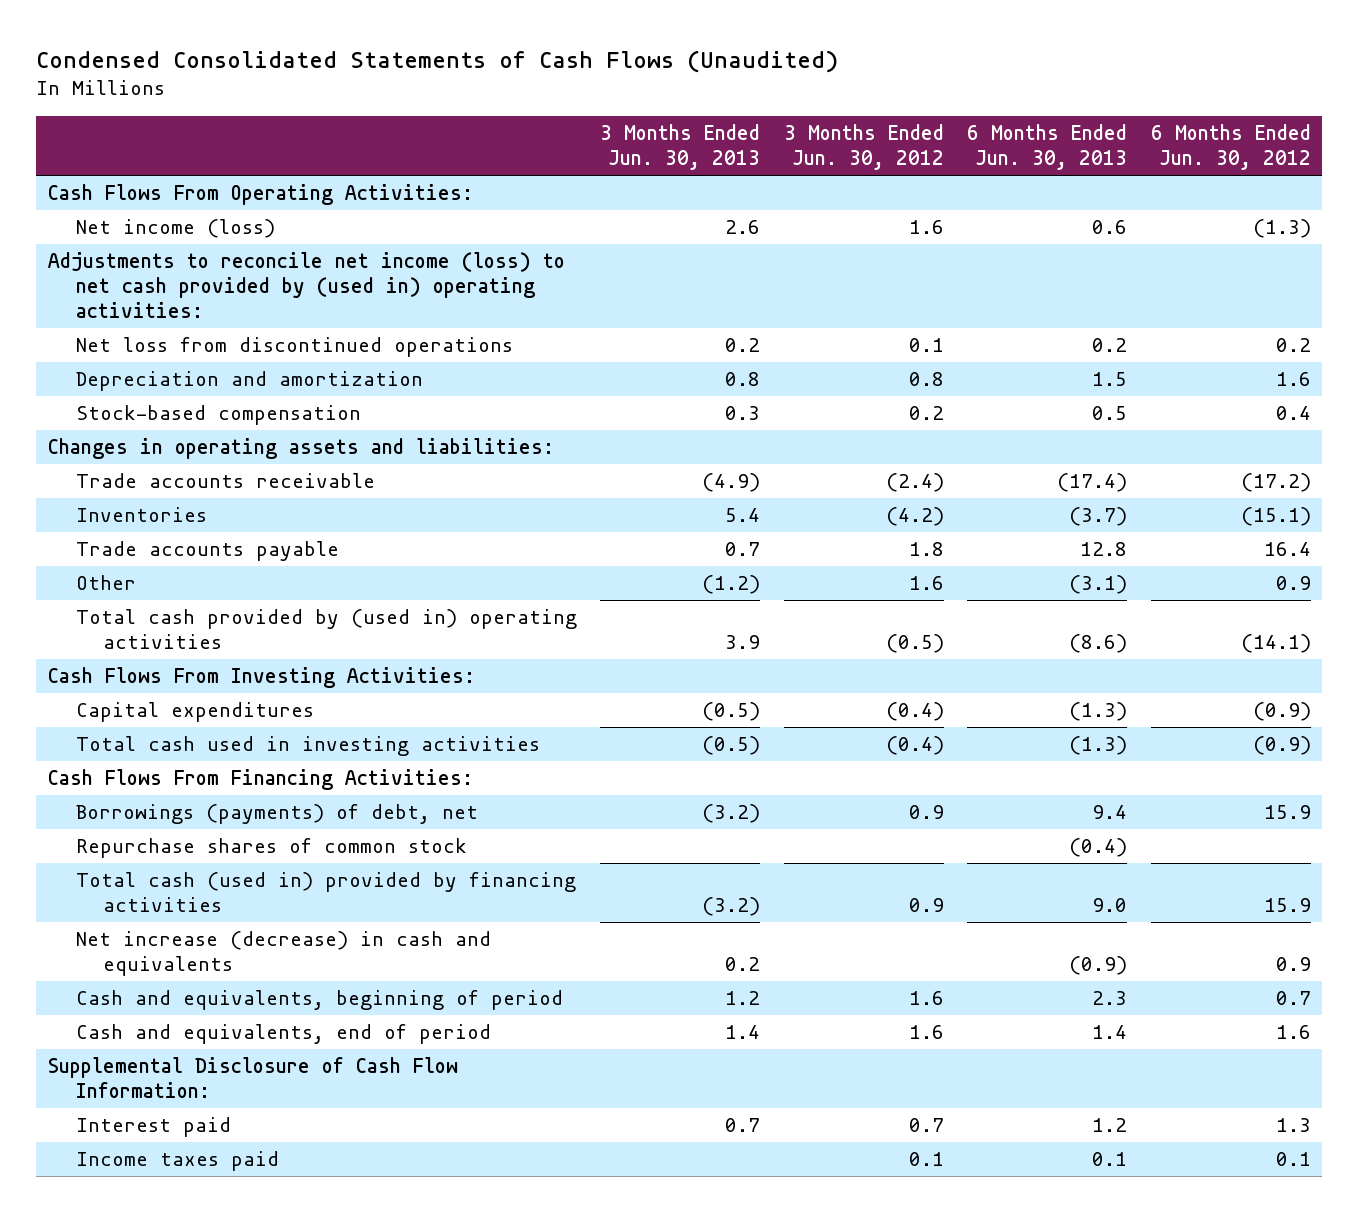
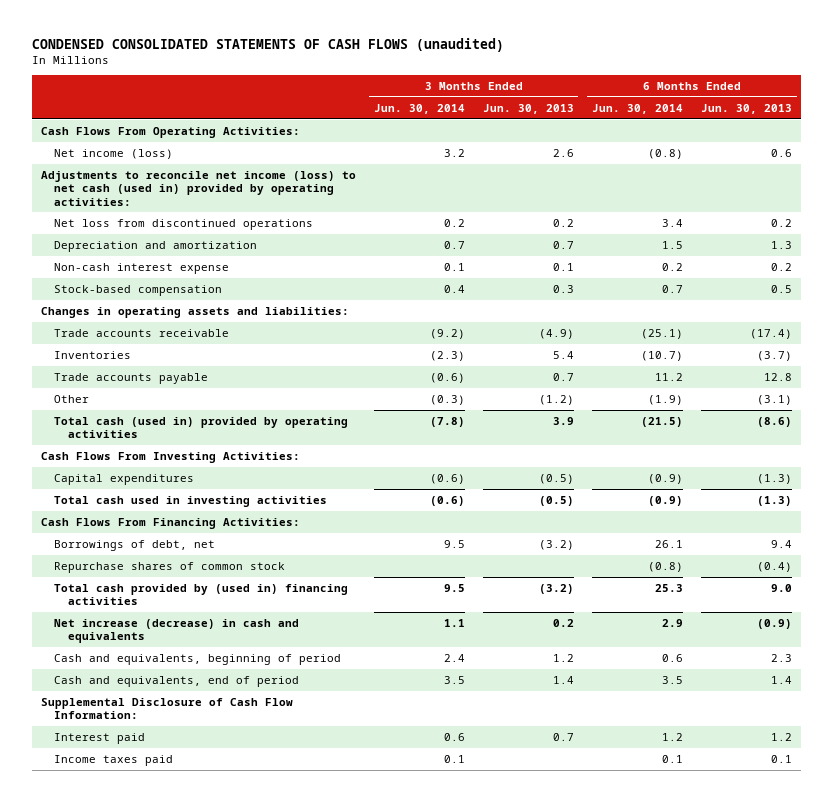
- Condensed Consolidated Statements of Cash Flows (Unaudited)
+ CONDENSED CONSOLIDATED STATEMENTS OF CASH FLOWS (unaudited)
- | 3 Months Ended Jun. 30, 2013 | 3 Months Ended Jun. 30, 2012 | 6 Months Ended Jun. 30, 2013 | 6 Months Ended Jun. 30, 2012
+ | 3 Months Ended Jun. 30, 2014 | 3 Months Ended Jun. 30, 2013 | 6 Months Ended Jun. 30, 2014 | 6 Months Ended Jun. 30, 2013
- Adjustments to reconcile net income (loss) to net cash provided by (used in) operating activities:
+ Adjustments to reconcile net income (loss) to net cash (used in) provided by operating activities:
- Depreciation and amortization | 0.8 | 0.8 | 1.5 | 1.6
+ Depreciation and amortization | 0.7 | 0.7 | 1.5 | 1.3
+ Non-cash interest expense | 0.1 | 0.1 | 0.2 | 0.2
- Total cash provided by (used in) operating activities | 3.9 | (0.5) | (8.6) | (14.1)
+ Total cash (used in) provided by operating activities | (7.8) | 3.9 | (21.5) | (8.6)
- Borrowings (payments) of debt, net | (3.2) | 0.9 | 9.4 | 15.9
+ Borrowings of debt, net | 9.5 | (3.2) | 26.1 | 9.4
- Total cash (used in) provided by financing activities | (3.2) | 0.9 | 9.0 | 15.9
+ Total cash provided by (used in) financing activities | 9.5 | (3.2) | 25.3 | 9.0

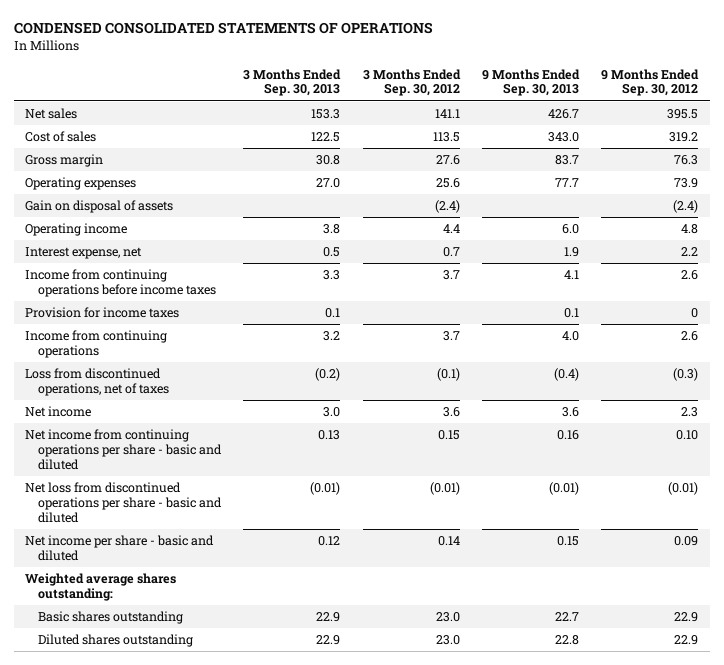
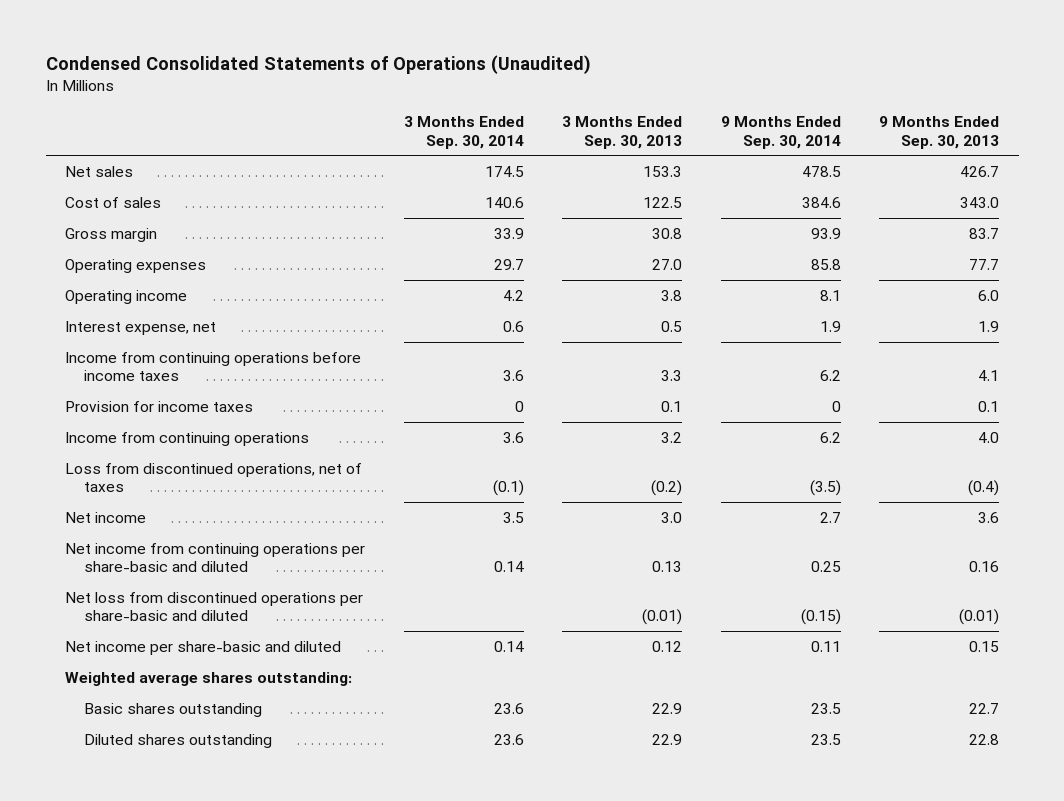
- CONDENSED CONSOLIDATED STATEMENTS OF OPERATIONS
+ Condensed Consolidated Statements of Operations (Unaudited)
- | 3 Months Ended Sep. 30, 2013 | 3 Months Ended Sep. 30, 2012 | 9 Months Ended Sep. 30, 2013 | 9 Months Ended Sep. 30, 2012
+ | 3 Months Ended Sep. 30, 2014 | 3 Months Ended Sep. 30, 2013 | 9 Months Ended Sep. 30, 2014 | 9 Months Ended Sep. 30, 2013
- Gain on disposal of assets | | (2.4) | | (2.4)
- Net income from continuing operations per share - basic and diluted | 0.13 | 0.15 | 0.16 | 0.10
- Net loss from discontinued operations per share - basic and diluted | (0.01) | (0.01) | (0.01) | (0.01)
- Net income per share - basic and diluted | 0.12 | 0.14 | 0.15 | 0.09
+ Net income from continuing operations per share-basic and diluted | 0.14 | 0.13 | 0.25 | 0.16
+ Net loss from discontinued operations per share-basic and diluted | | (0.01) | (0.15) | (0.01)
+ Net income per share-basic and diluted | 0.14 | 0.12 | 0.11 | 0.15

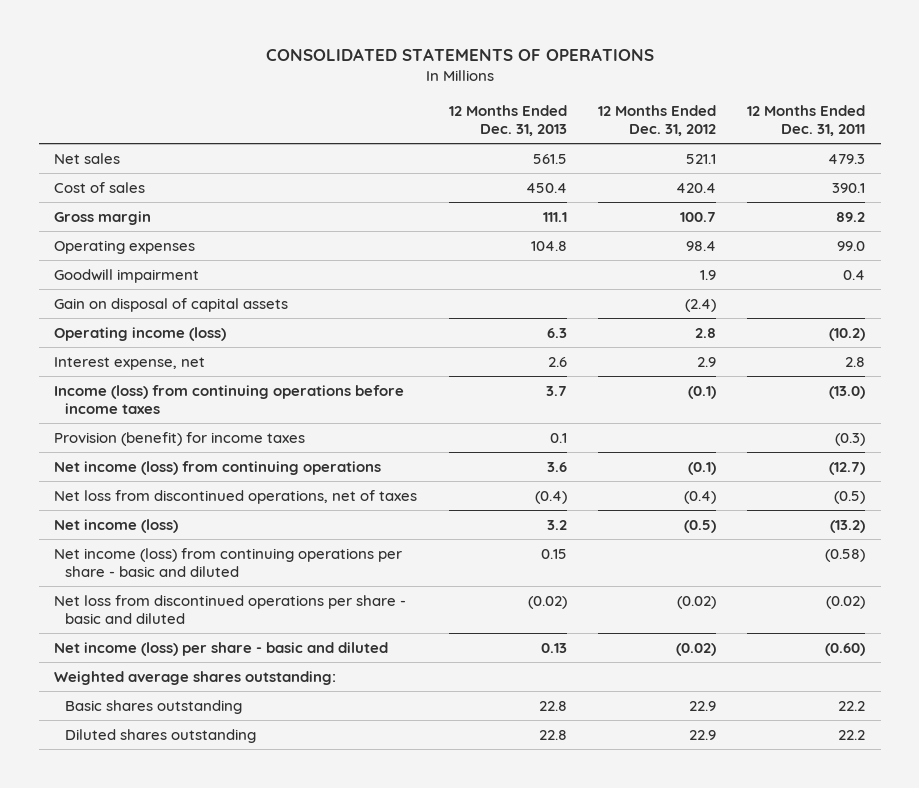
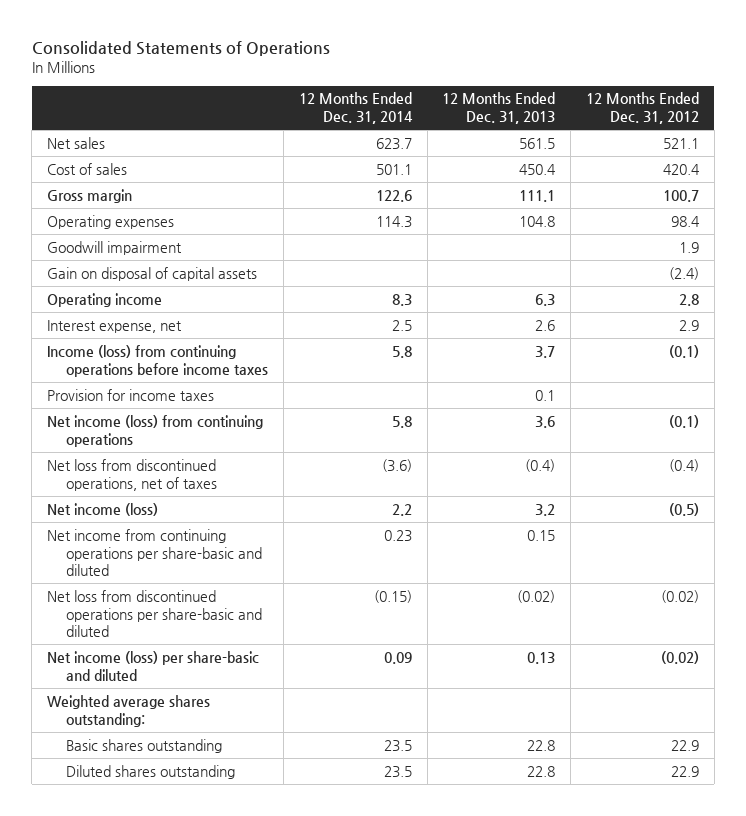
- CONSOLIDATED STATEMENTS OF OPERATIONS
+ Consolidated Statements of Operations
- | 12 Months Ended Dec. 31, 2013 | 12 Months Ended Dec. 31, 2012 | 12 Months Ended Dec. 31, 2011
+ | 12 Months Ended Dec. 31, 2014 | 12 Months Ended Dec. 31, 2013 | 12 Months Ended Dec. 31, 2012
- Operating income (loss) | 6.3 | 2.8 | (10.2)
+ Operating income | 8.3 | 6.3 | 2.8
- Provision (benefit) for income taxes | 0.1 | | (0.3)
+ Provision for income taxes | | 0.1 |
- Net income (loss) from continuing operations per share - basic and diluted | 0.15 | | (0.58)
- Net loss from discontinued operations per share - basic and diluted | (0.02) | (0.02) | (0.02)
- Net income (loss) per share - basic and diluted | 0.13 | (0.02) | (0.60)
+ Net income from continuing operations per share-basic and diluted | 0.23 | 0.15 |
+ Net loss from discontinued operations per share-basic and diluted | (0.15) | (0.02) | (0.02)
+ Net income (loss) per share-basic and diluted | 0.09 | 0.13 | (0.02)

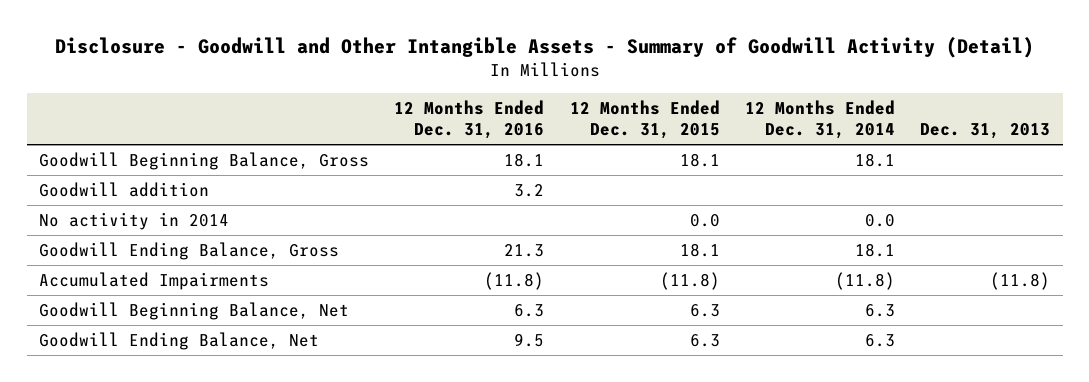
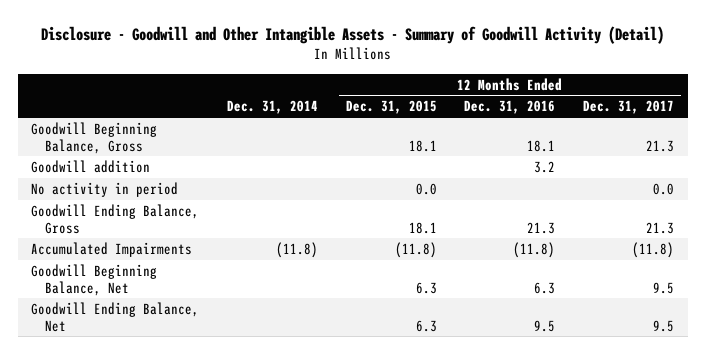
- | 12 Months Ended Dec. 31, 2016 | 12 Months Ended Dec. 31, 2015 | 12 Months Ended Dec. 31, 2014 | Dec. 31, 2013
+ | Dec. 31, 2014 | 12 Months Ended Dec. 31, 2015 | 12 Months Ended Dec. 31, 2016 | 12 Months Ended Dec. 31, 2017
- No activity in 2014 | | 0.0 | 0.0 |
+ No activity in period | | 0.0 | | 0.0

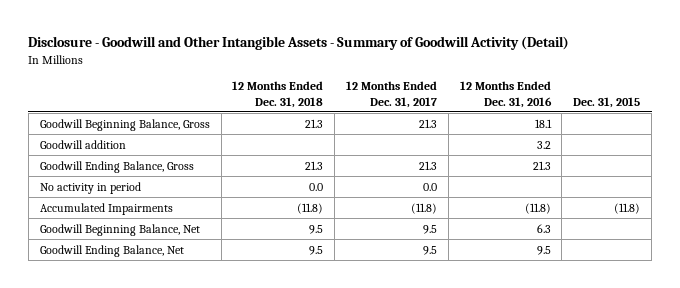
- | Dec. 31, 2014 | 12 Months Ended Dec. 31, 2015 | 12 Months Ended Dec. 31, 2016 | 12 Months Ended Dec. 31, 2017
+ | 12 Months Ended Dec. 31, 2018 | 12 Months Ended Dec. 31, 2017 | 12 Months Ended Dec. 31, 2016 | Dec. 31, 2015
moved down: No activity in period | 0.0 | 0.0 | |

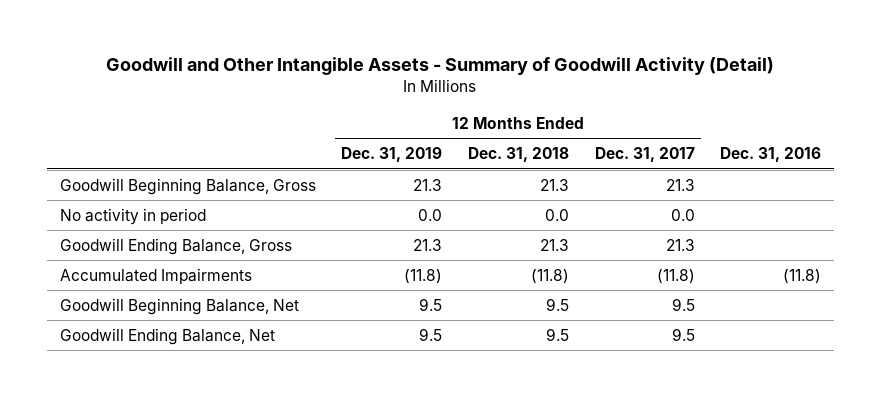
- Disclosure - Goodwill and Other Intangible Assets - Summary of Goodwill Activity (Detail)
+ Goodwill and Other Intangible Assets - Summary of Goodwill Activity (Detail)
- | 12 Months Ended Dec. 31, 2018 | 12 Months Ended Dec. 31, 2017 | 12 Months Ended Dec. 31, 2016 | Dec. 31, 2015
+ | 12 Months Ended Dec. 31, 2019 | 12 Months Ended Dec. 31, 2018 | 12 Months Ended Dec. 31, 2017 | Dec. 31, 2016
- Goodwill addition | | | 3.2 |
moved down: Goodwill Ending Balance, Gross | 21.3 | 21.3 | 21.3 |

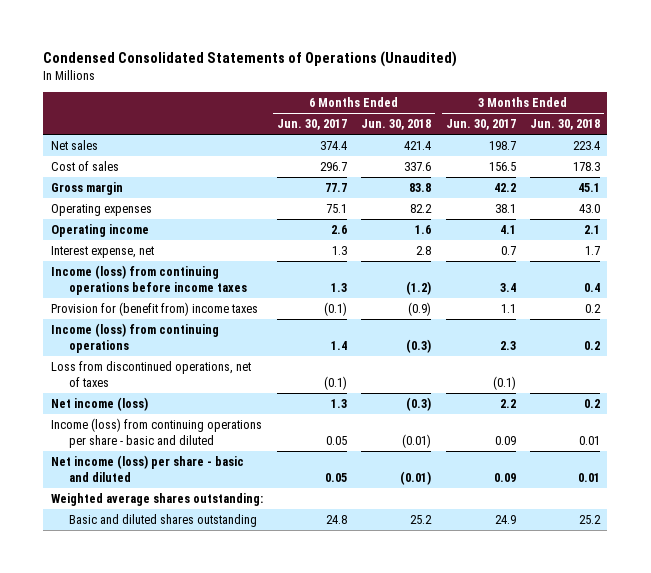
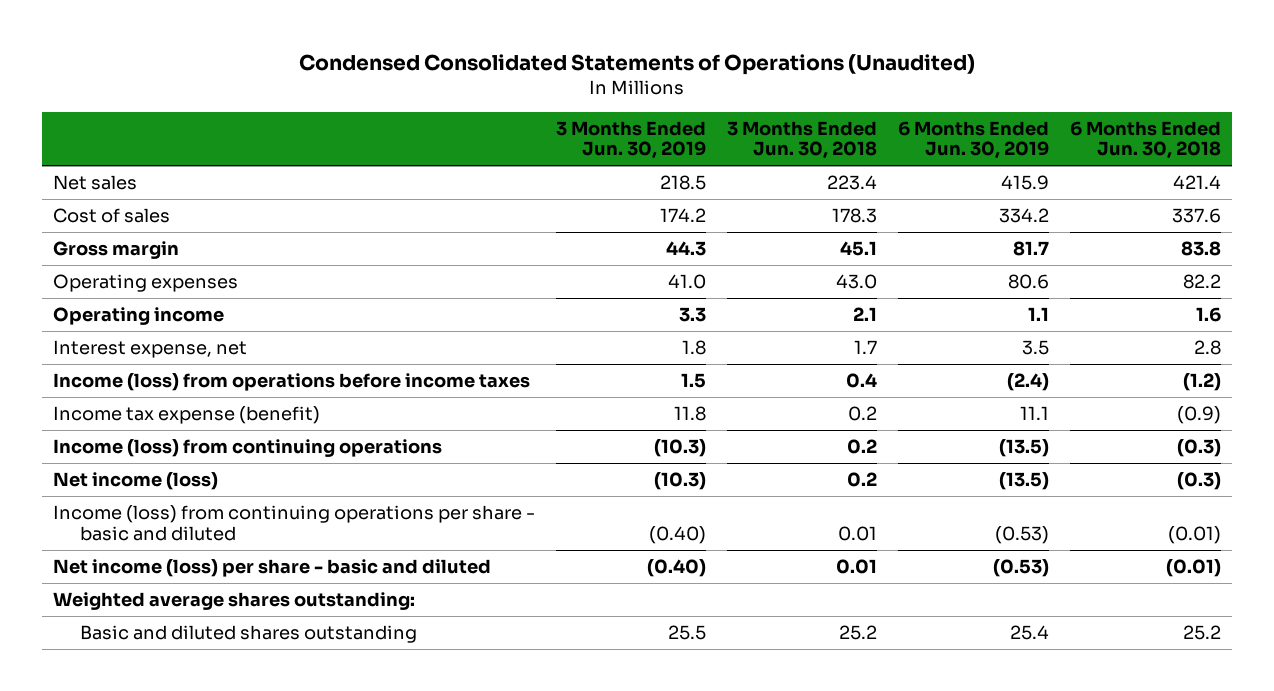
- | 6 Months Ended Jun. 30, 2017 | 6 Months Ended Jun. 30, 2018 | 3 Months Ended Jun. 30, 2017 | 3 Months Ended Jun. 30, 2018
+ | 3 Months Ended Jun. 30, 2019 | 3 Months Ended Jun. 30, 2018 | 6 Months Ended Jun. 30, 2019 | 6 Months Ended Jun. 30, 2018
- Income (loss) from continuing operations before income taxes | 1.3 | (1.2) | 3.4 | 0.4
- Provision for (benefit from) income taxes | (0.1) | (0.9) | 1.1 | 0.2
+ Income (loss) from operations before income taxes | 1.5 | 0.4 | (2.4) | (1.2)
+ Income tax expense (benefit) | 11.8 | 0.2 | 11.1 | (0.9)
- Loss from discontinued operations, net of taxes | (0.1) | | (0.1) |

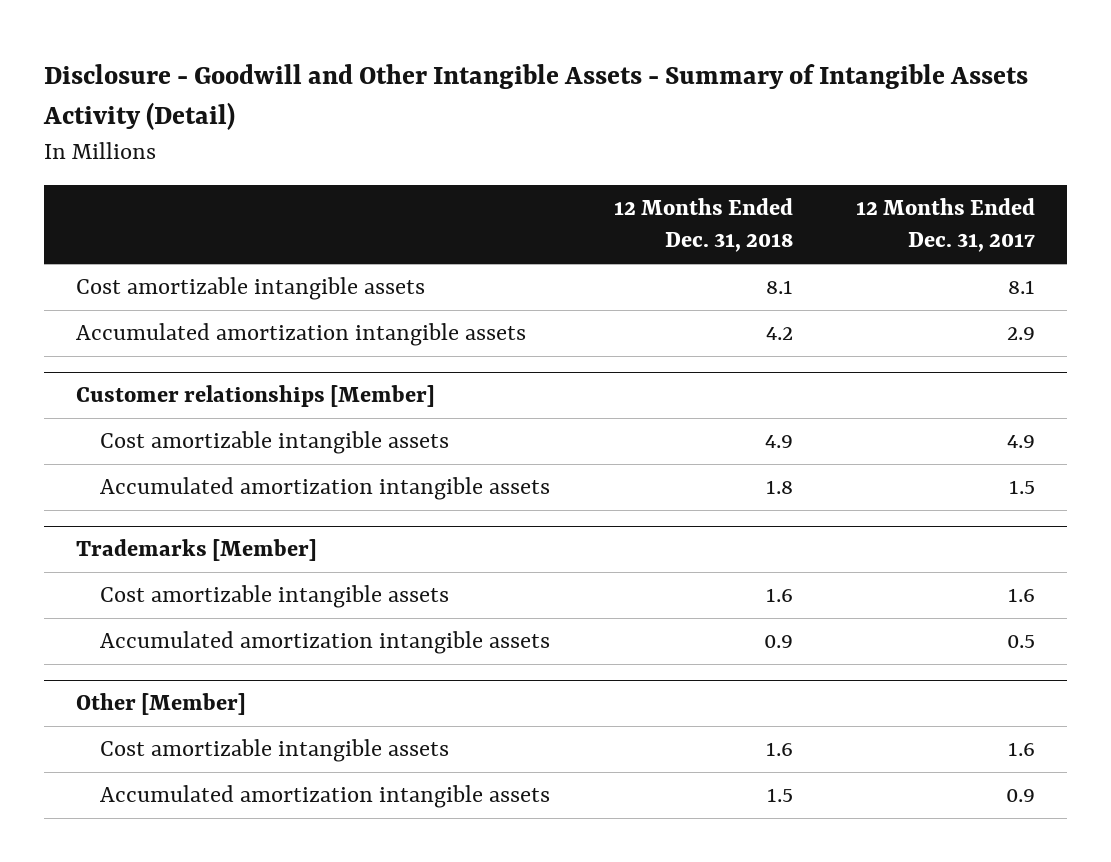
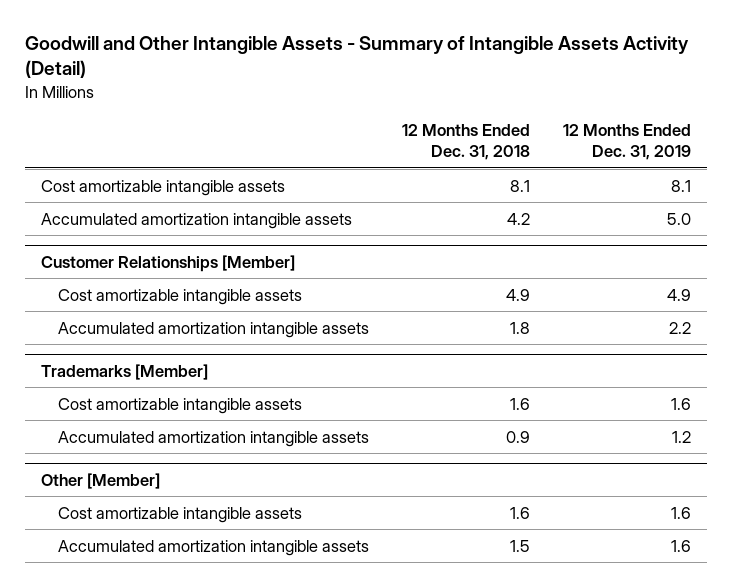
- Disclosure - Goodwill and Other Intangible Assets - Summary of Intangible Assets Activity (Detail)
+ Goodwill and Other Intangible Assets - Summary of Intangible Assets Activity (Detail)
- | 12 Months Ended Dec. 31, 2018 | 12 Months Ended Dec. 31, 2017
+ | 12 Months Ended Dec. 31, 2018 | 12 Months Ended Dec. 31, 2019
- Customer relationships [Member]
+ Customer Relationships [Member]

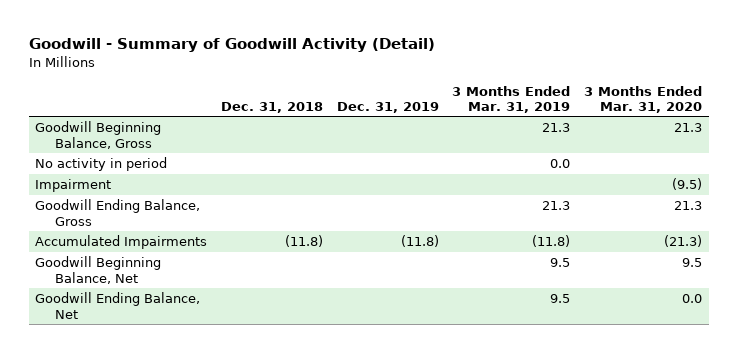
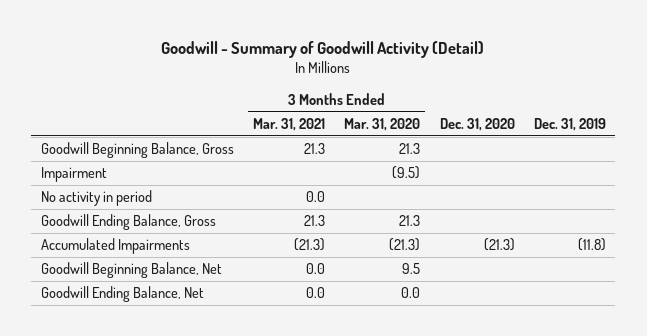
- | Dec. 31, 2018 | Dec. 31, 2019 | 3 Months Ended Mar. 31, 2019 | 3 Months Ended Mar. 31, 2020
+ | 3 Months Ended Mar. 31, 2021 | 3 Months Ended Mar. 31, 2020 | Dec. 31, 2020 | Dec. 31, 2019
moved down: No activity in period | 0.0 | | |

